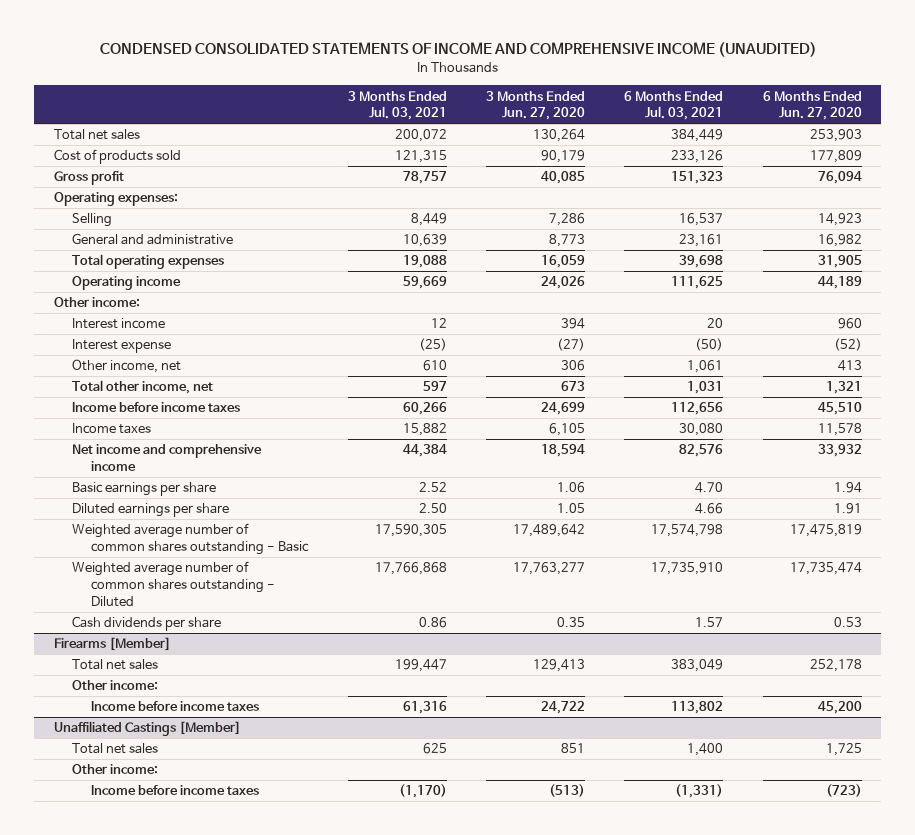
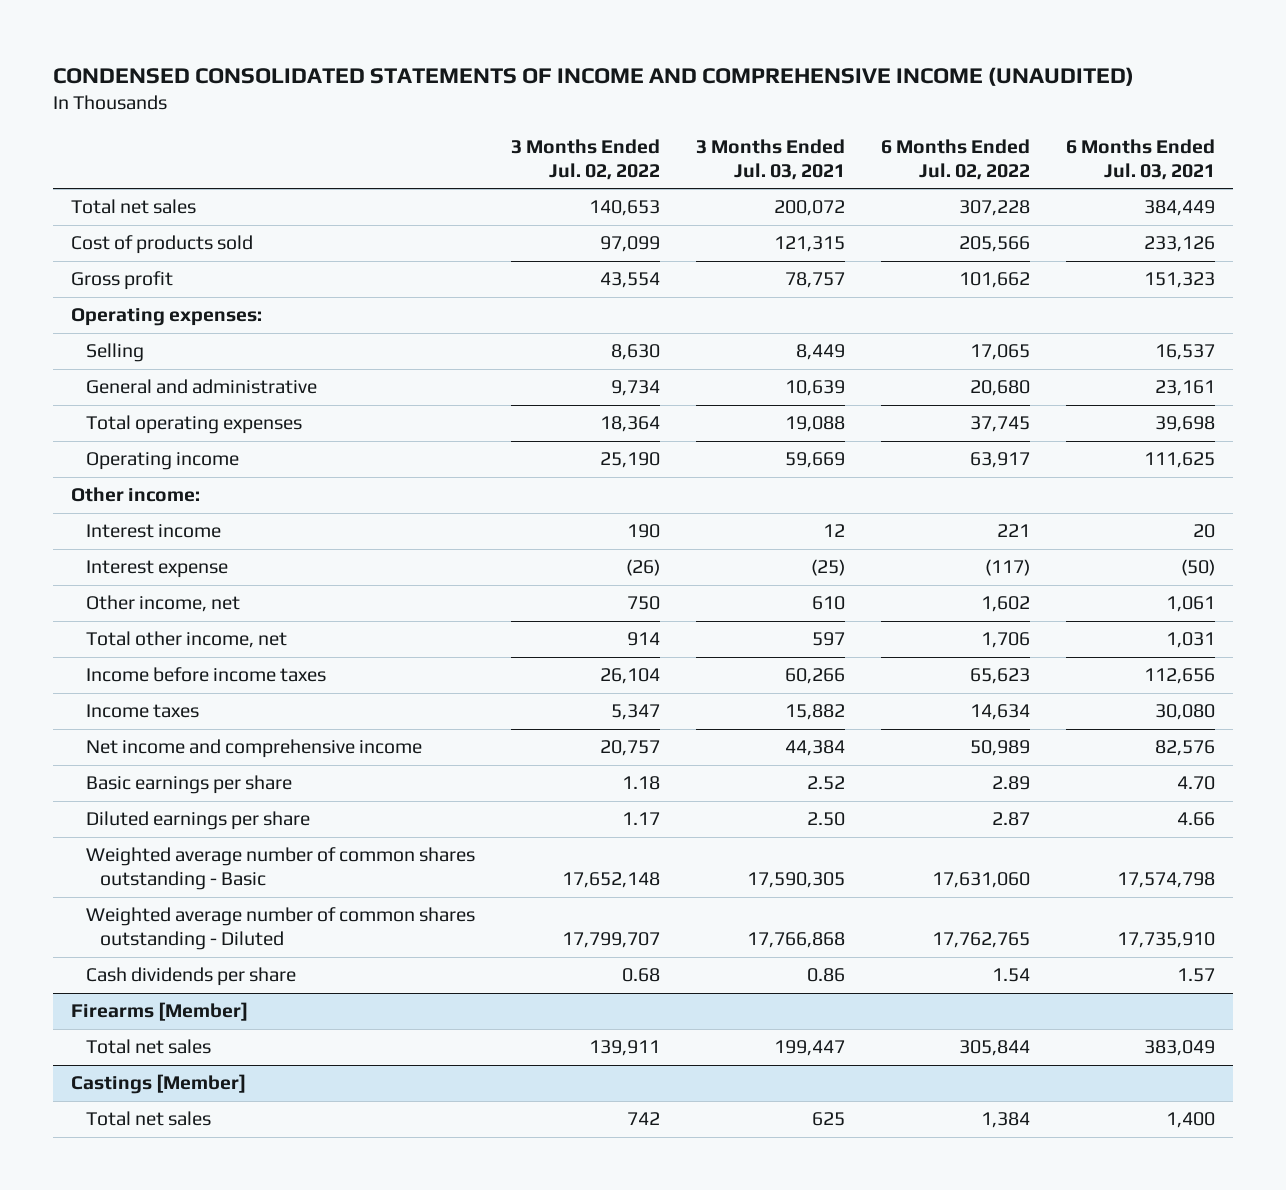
- | 3 Months Ended Jul. 03, 2021 | 3 Months Ended Jun. 27, 2020 | 6 Months Ended Jul. 03, 2021 | 6 Months Ended Jun. 27, 2020
+ | 3 Months Ended Jul. 02, 2022 | 3 Months Ended Jul. 03, 2021 | 6 Months Ended Jul. 02, 2022 | 6 Months Ended Jul. 03, 2021
@ Firearms [Member]
- Other income:
- Income before income taxes | 61,316 | 24,722 | 113,802 | 45,200
- Unaffiliated Castings [Member]
+ Castings [Member]
- Other income:
- Income before income taxes | (1,170) | (513) | (1,331) | (723)

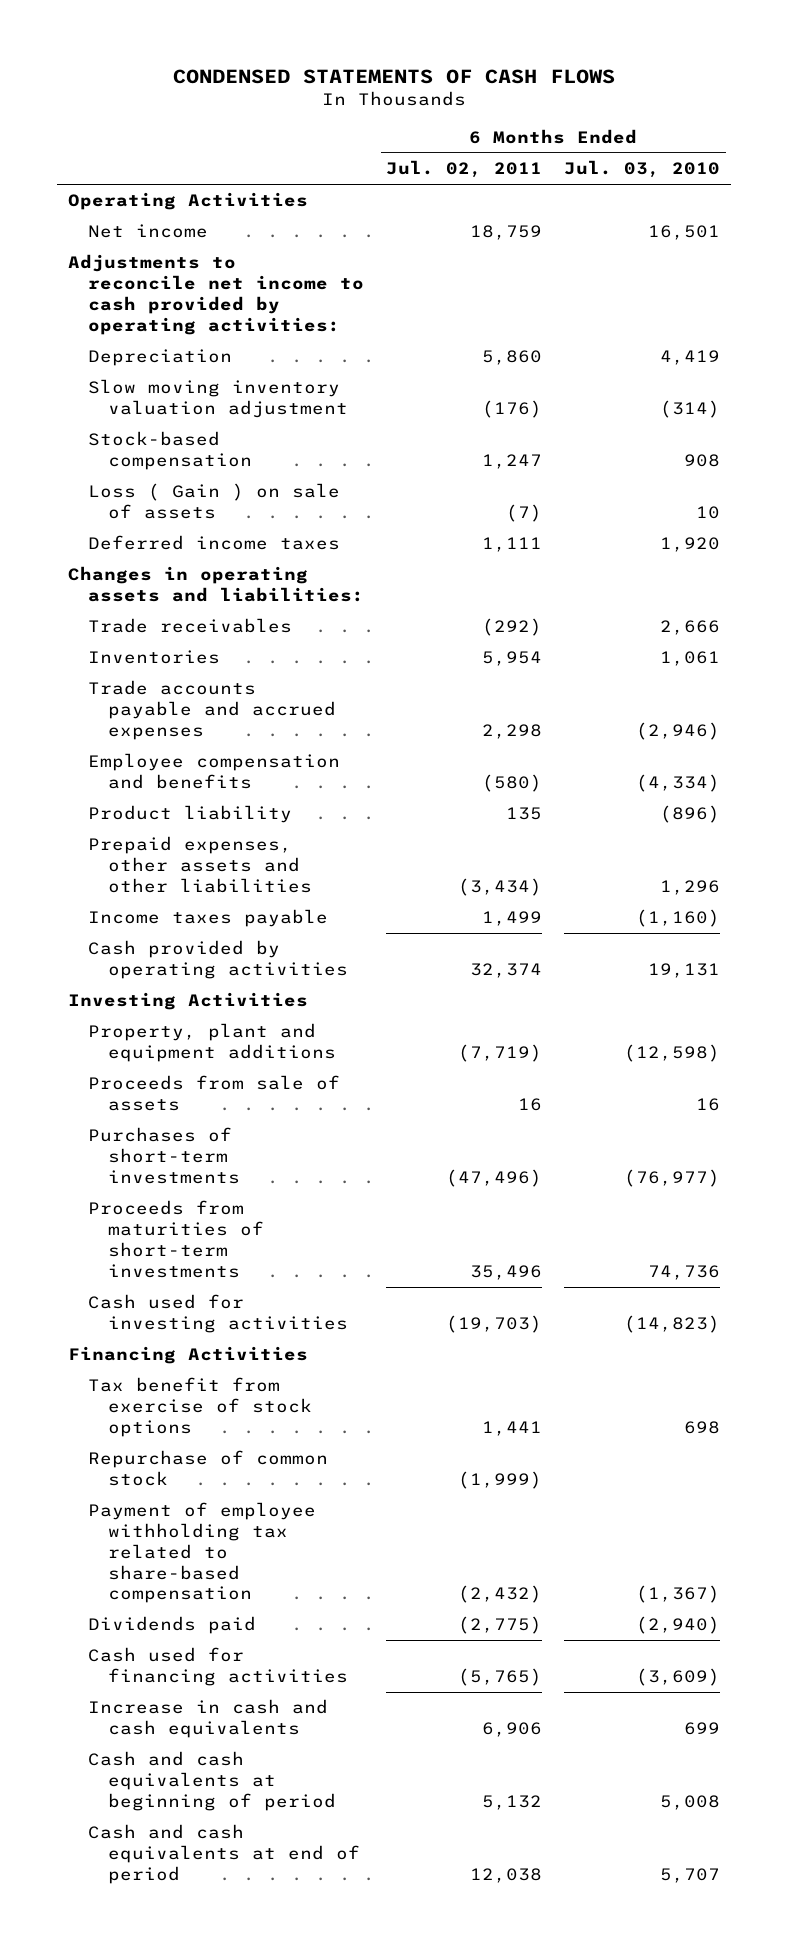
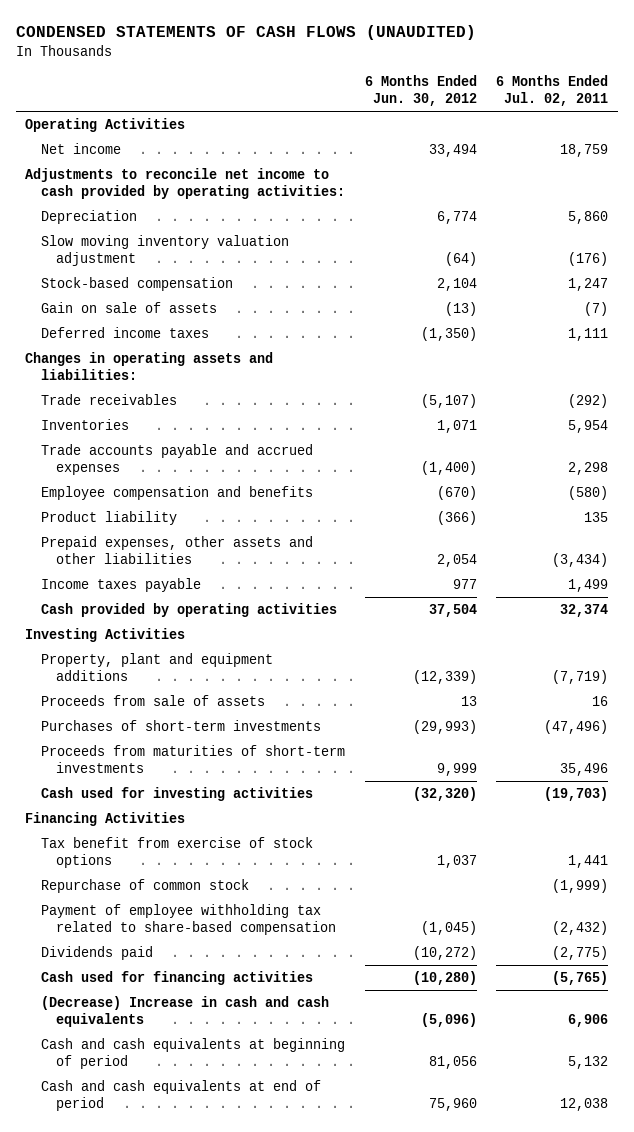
- CONDENSED STATEMENTS OF CASH FLOWS
+ CONDENSED STATEMENTS OF CASH FLOWS (UNAUDITED)
- | 6 Months Ended Jul. 02, 2011 | 6 Months Ended Jul. 03, 2010
+ | 6 Months Ended Jun. 30, 2012 | 6 Months Ended Jul. 02, 2011
- Loss ( Gain ) on sale of assets | (7) | 10
+ Gain on sale of assets | (13) | (7)
- Increase in cash and cash equivalents | 6,906 | 699
+ (Decrease) Increase in cash and cash equivalents | (5,096) | 6,906

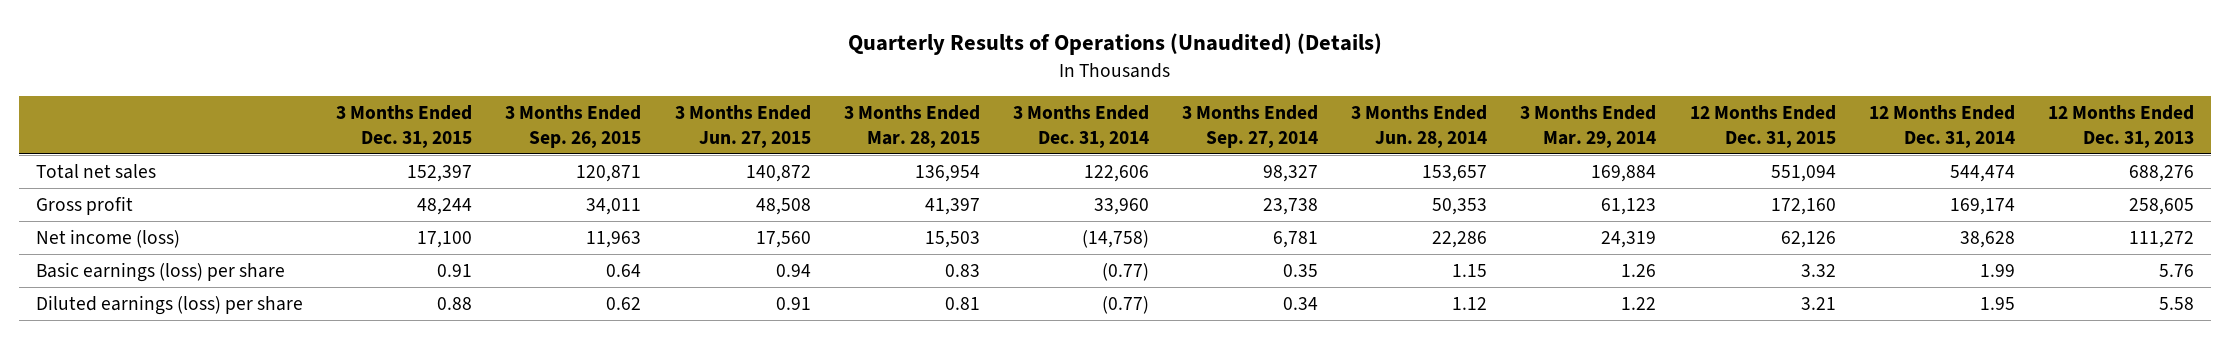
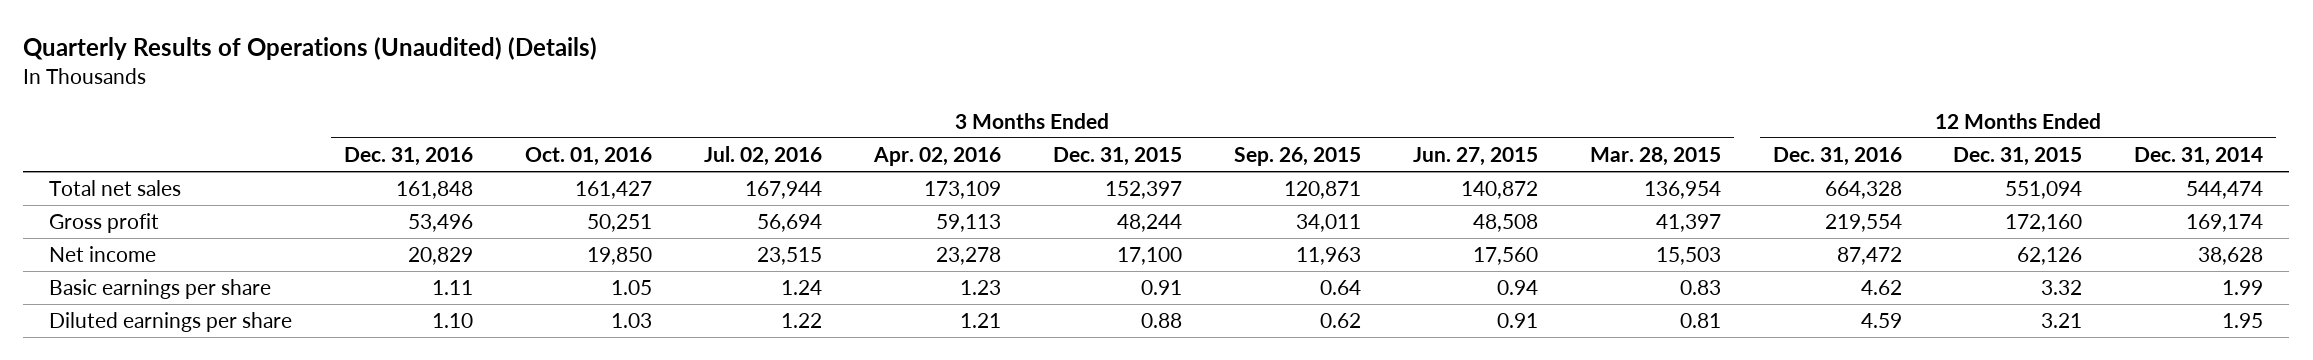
- | 3 Months Ended Dec. 31, 2015 | 3 Months Ended Sep. 26, 2015 | 3 Months Ended Jun. 27, 2015 | 3 Months Ended Mar. 28, 2015 | 3 Months Ended Dec. 31, 2014 | 3 Months Ended Sep. 27, 2014 | 3 Months Ended Jun. 28, 2014 | 3 Months Ended Mar. 29, 2014 | 12 Months Ended Dec. 31, 2015 | 12 Months Ended Dec. 31, 2014 | 12 Months Ended Dec. 31, 2013
+ | 3 Months Ended Dec. 31, 2016 | 3 Months Ended Oct. 01, 2016 | 3 Months Ended Jul. 02, 2016 | 3 Months Ended Apr. 02, 2016 | 3 Months Ended Dec. 31, 2015 | 3 Months Ended Sep. 26, 2015 | 3 Months Ended Jun. 27, 2015 | 3 Months Ended Mar. 28, 2015 | 12 Months Ended Dec. 31, 2016 | 12 Months Ended Dec. 31, 2015 | 12 Months Ended Dec. 31, 2014
- Net income (loss) | 17,100 | 11,963 | 17,560 | 15,503 | (14,758) | 6,781 | 22,286 | 24,319 | 62,126 | 38,628 | 111,272
- Basic earnings (loss) per share | 0.91 | 0.64 | 0.94 | 0.83 | (0.77) | 0.35 | 1.15 | 1.26 | 3.32 | 1.99 | 5.76
- Diluted earnings (loss) per share | 0.88 | 0.62 | 0.91 | 0.81 | (0.77) | 0.34 | 1.12 | 1.22 | 3.21 | 1.95 | 5.58
+ Net income | 20,829 | 19,850 | 23,515 | 23,278 | 17,100 | 11,963 | 17,560 | 15,503 | 87,472 | 62,126 | 38,628
+ Basic earnings per share | 1.11 | 1.05 | 1.24 | 1.23 | 0.91 | 0.64 | 0.94 | 0.83 | 4.62 | 3.32 | 1.99
+ Diluted earnings per share | 1.10 | 1.03 | 1.22 | 1.21 | 0.88 | 0.62 | 0.91 | 0.81 | 4.59 | 3.21 | 1.95

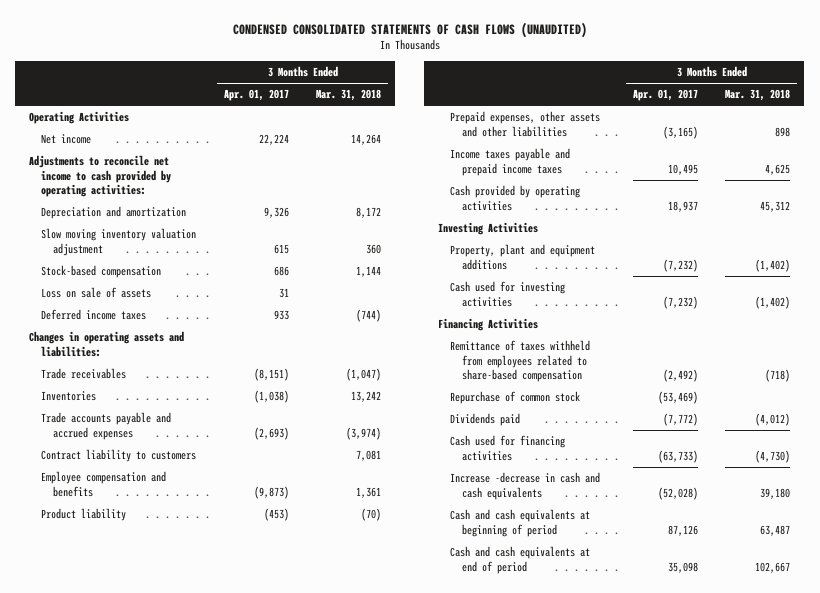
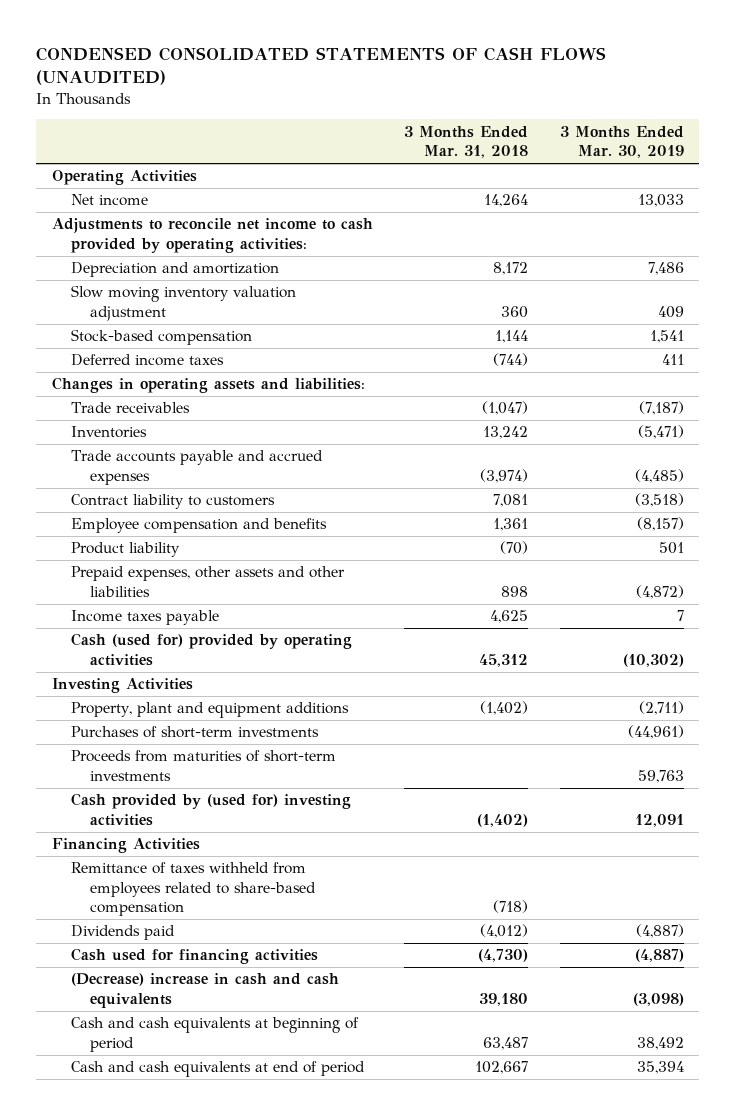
- | 3 Months Ended Apr. 01, 2017 | 3 Months Ended Mar. 31, 2018
+ | 3 Months Ended Mar. 31, 2018 | 3 Months Ended Mar. 30, 2019
- Loss on sale of assets | 31 |
- Income taxes payable and prepaid income taxes | 10,495 | 4,625
- Cash provided by operating activities | 18,937 | 45,312
+ Income taxes payable | 4,625 | 7
+ Cash (used for) provided by operating activities | 45,312 | (10,302)
- Cash used for investing activities | (7,232) | (1,402)
+ Purchases of short-term investments | | (44,961)
+ Proceeds from maturities of short-term investments | | 59,763
+ Cash provided by (used for) investing activities | (1,402) | 12,091
- Repurchase of common stock | (53,469) |
- Increase -decrease in cash and cash equivalents | (52,028) | 39,180
+ (Decrease) increase in cash and cash equivalents | 39,180 | (3,098)

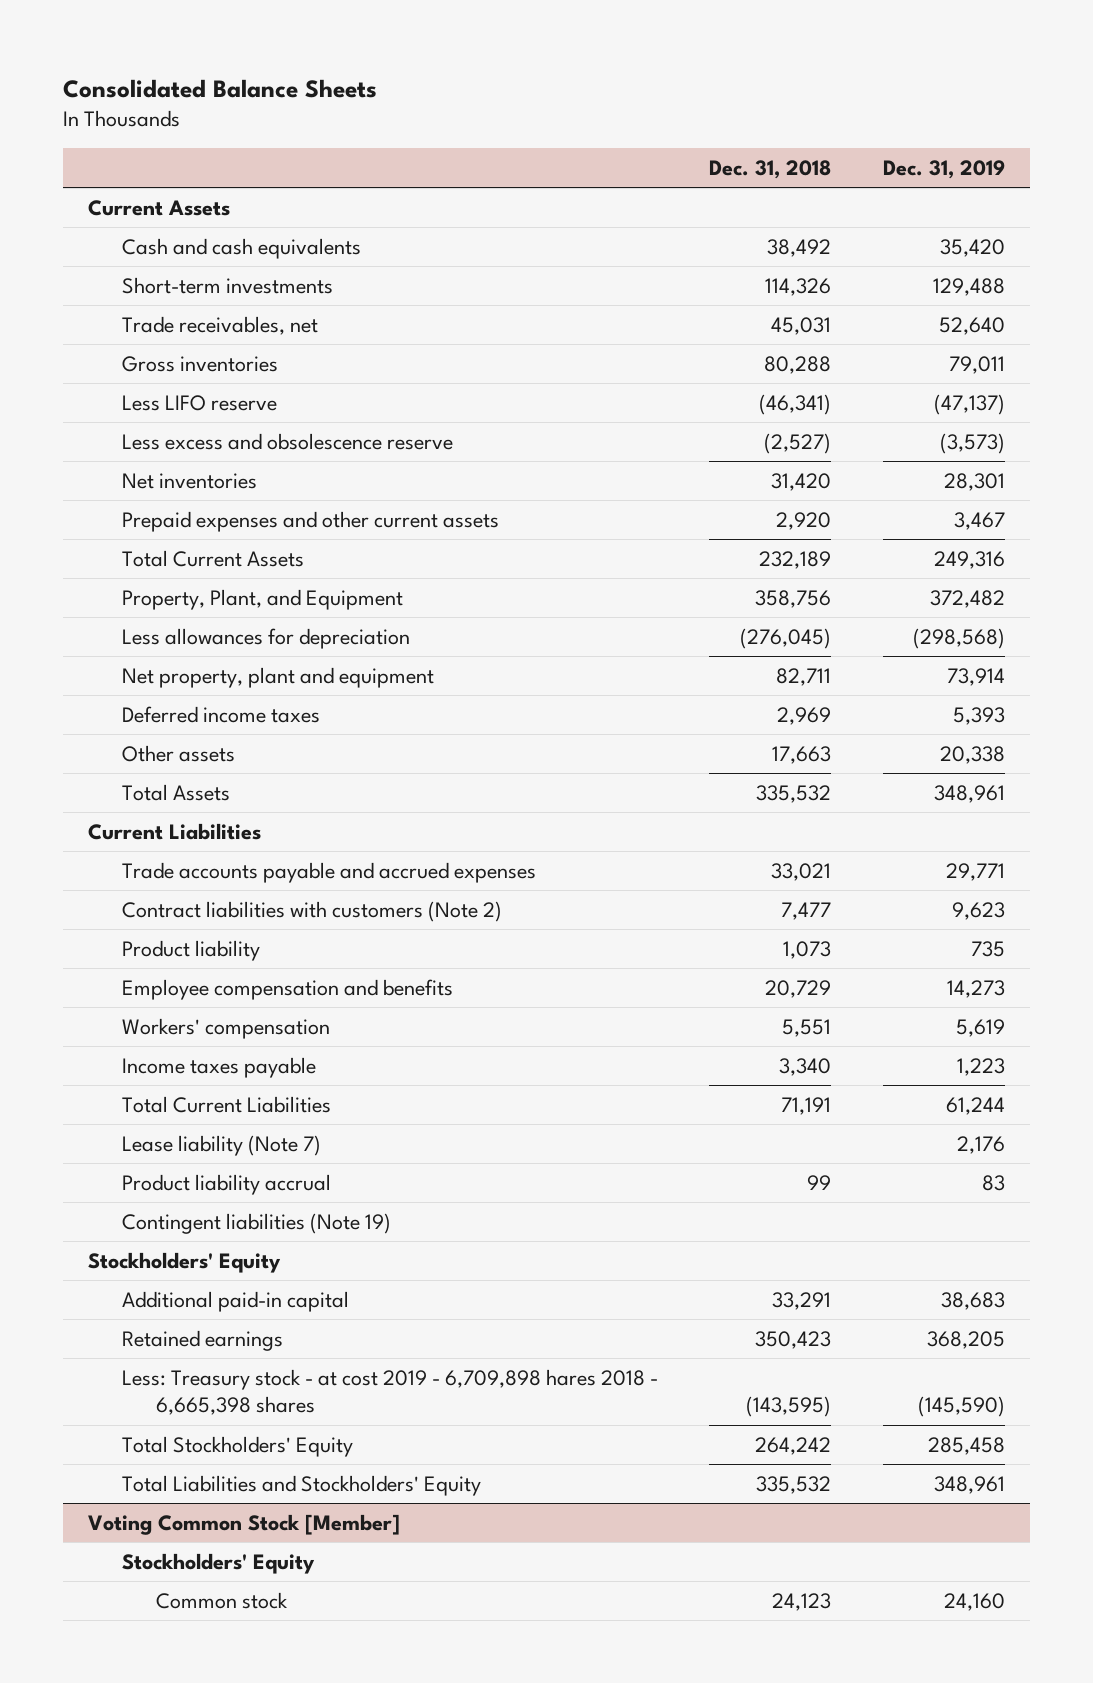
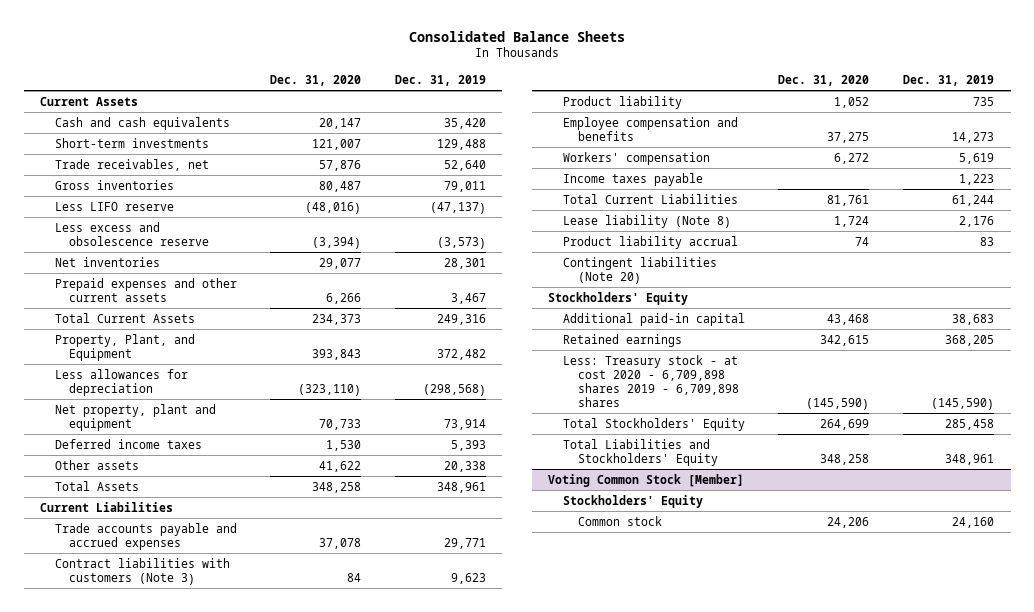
- | Dec. 31, 2018 | Dec. 31, 2019
+ | Dec. 31, 2020 | Dec. 31, 2019
- Contract liabilities with customers (Note 2) | 7,477 | 9,623
+ Contract liabilities with customers (Note 3) | 84 | 9,623
- Lease liability (Note 7) | | 2,176
+ Lease liability (Note 8) | 1,724 | 2,176
- Contingent liabilities (Note 19)
+ Contingent liabilities (Note 20)
- Less: Treasury stock - at cost 2019 - 6,709,898 hares 2018 - 6,665,398 shares | (143,595) | (145,590)
+ Less: Treasury stock - at cost 2020 - 6,709,898 shares 2019 - 6,709,898 shares | (145,590) | (145,590)

